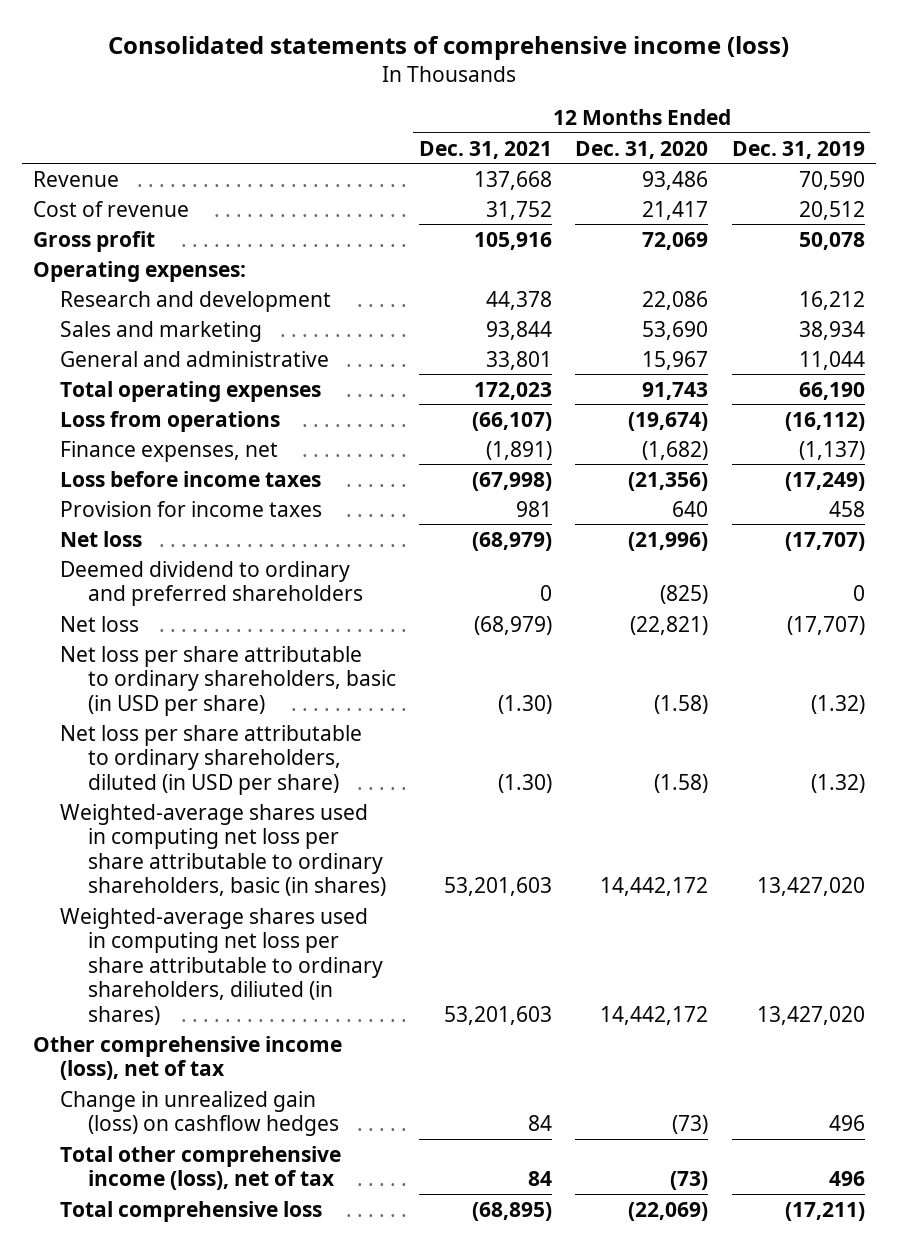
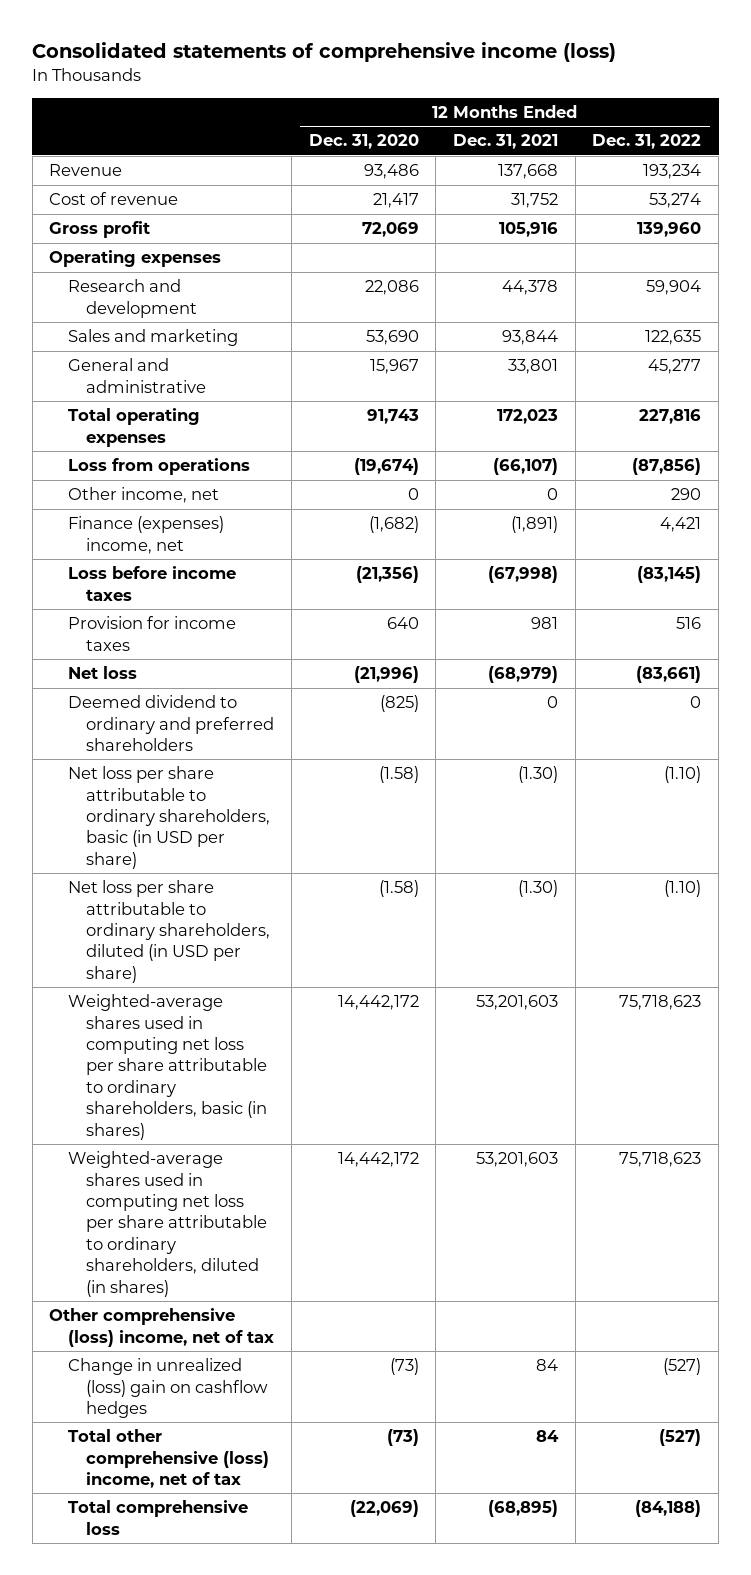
- | 12 Months Ended Dec. 31, 2021 | 12 Months Ended Dec. 31, 2020 | 12 Months Ended Dec. 31, 2019
+ | 12 Months Ended Dec. 31, 2020 | 12 Months Ended Dec. 31, 2021 | 12 Months Ended Dec. 31, 2022
- Operating expenses:
+ Operating expenses
- Finance expenses, net | (1,891) | (1,682) | (1,137)
+ Other income, net | 0 | 0 | 290
+ Finance (expenses) income, net | (1,682) | (1,891) | 4,421
- Net loss | (68,979) | (22,821) | (17,707)
- Weighted-average shares used in computing net loss per share attributable to ordinary shareholders, diliuted (in shares) | 53,201,603 | 14,442,172 | 13,427,020
- Other comprehensive income (loss), net of tax
- Change in unrealized gain (loss) on cashflow hedges | 84 | (73) | 496
- Total other comprehensive income (loss), net of tax | 84 | (73) | 496
+ Weighted-average shares used in computing net loss per share attributable to ordinary shareholders, diluted (in shares) | 14,442,172 | 53,201,603 | 75,718,623
+ Other comprehensive (loss) income, net of tax
+ Change in unrealized (loss) gain on cashflow hedges | (73) | 84 | (527)
+ Total other comprehensive (loss) income, net of tax | (73) | 84 | (527)

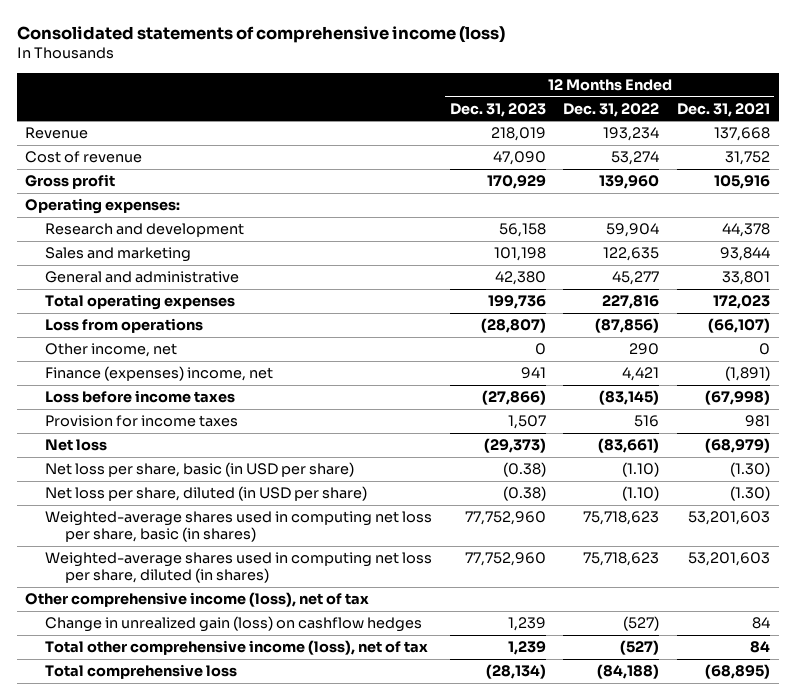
- | 12 Months Ended Dec. 31, 2020 | 12 Months Ended Dec. 31, 2021 | 12 Months Ended Dec. 31, 2022
+ | 12 Months Ended Dec. 31, 2023 | 12 Months Ended Dec. 31, 2022 | 12 Months Ended Dec. 31, 2021
- Operating expenses
+ Operating expenses:
- Deemed dividend to ordinary and preferred shareholders | (825) | 0 | 0
- Net loss per share attributable to ordinary shareholders, basic (in USD per share) | (1.58) | (1.30) | (1.10)
- Net loss per share attributable to ordinary shareholders, diluted (in USD per share) | (1.58) | (1.30) | (1.10)
- Weighted-average shares used in computing net loss per share attributable to ordinary shareholders, basic (in shares) | 14,442,172 | 53,201,603 | 75,718,623
- Weighted-average shares used in computing net loss per share attributable to ordinary shareholders, diluted (in shares) | 14,442,172 | 53,201,603 | 75,718,623
- Other comprehensive (loss) income, net of tax
- Change in unrealized (loss) gain on cashflow hedges | (73) | 84 | (527)
- Total other comprehensive (loss) income, net of tax | (73) | 84 | (527)
+ Net loss per share, basic (in USD per share) | (0.38) | (1.10) | (1.30)
+ Net loss per share, diluted (in USD per share) | (0.38) | (1.10) | (1.30)
+ Weighted-average shares used in computing net loss per share, basic (in shares) | 77,752,960 | 75,718,623 | 53,201,603
+ Weighted-average shares used in computing net loss per share, diluted (in shares) | 77,752,960 | 75,718,623 | 53,201,603
+ Other comprehensive income (loss), net of tax
+ Change in unrealized gain (loss) on cashflow hedges | 1,239 | (527) | 84
+ Total other comprehensive income (loss), net of tax | 1,239 | (527) | 84

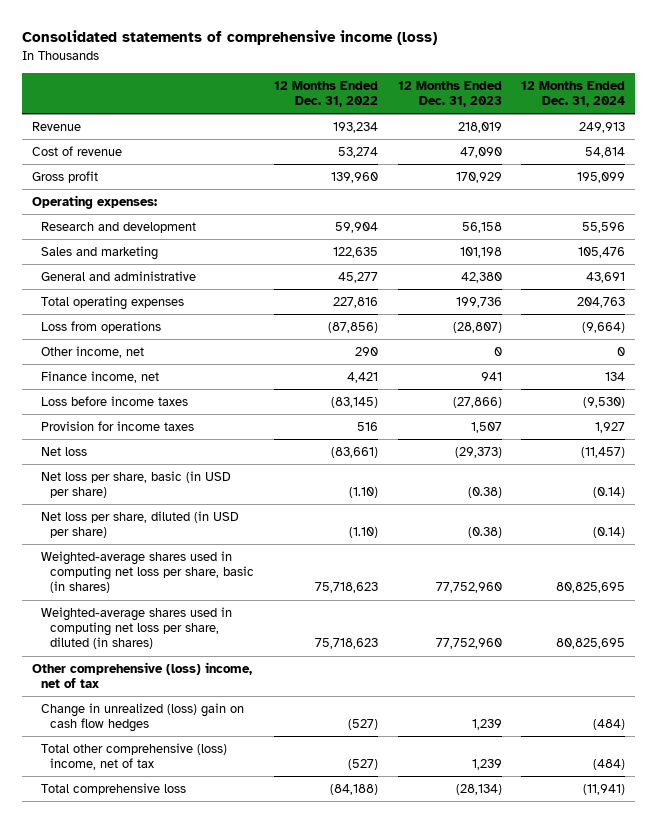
- | 12 Months Ended Dec. 31, 2023 | 12 Months Ended Dec. 31, 2022 | 12 Months Ended Dec. 31, 2021
+ | 12 Months Ended Dec. 31, 2022 | 12 Months Ended Dec. 31, 2023 | 12 Months Ended Dec. 31, 2024
- Finance (expenses) income, net | 941 | 4,421 | (1,891)
+ Finance income, net | 4,421 | 941 | 134
- Other comprehensive income (loss), net of tax
- Change in unrealized gain (loss) on cashflow hedges | 1,239 | (527) | 84
- Total other comprehensive income (loss), net of tax | 1,239 | (527) | 84
+ Other comprehensive (loss) income, net of tax
+ Change in unrealized (loss) gain on cash flow hedges | (527) | 1,239 | (484)
+ Total other comprehensive (loss) income, net of tax | (527) | 1,239 | (484)

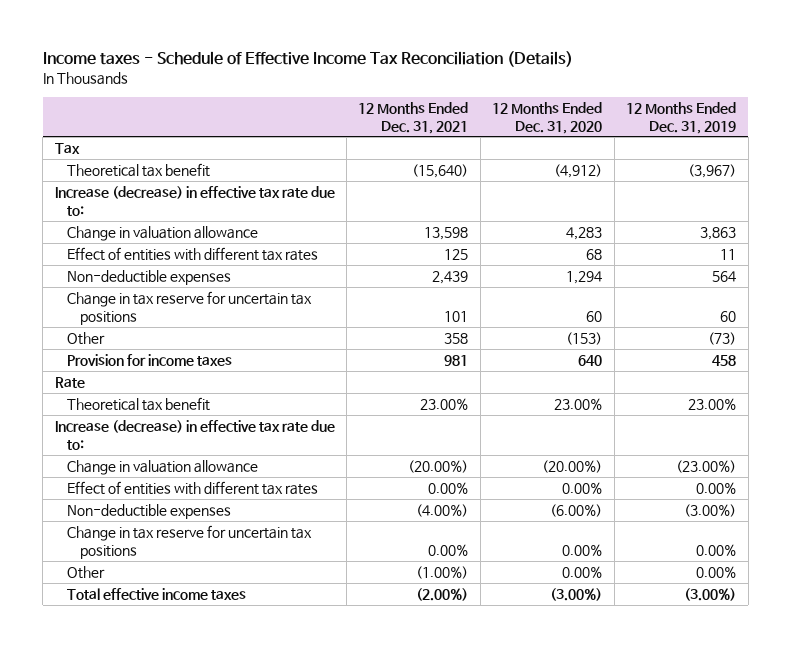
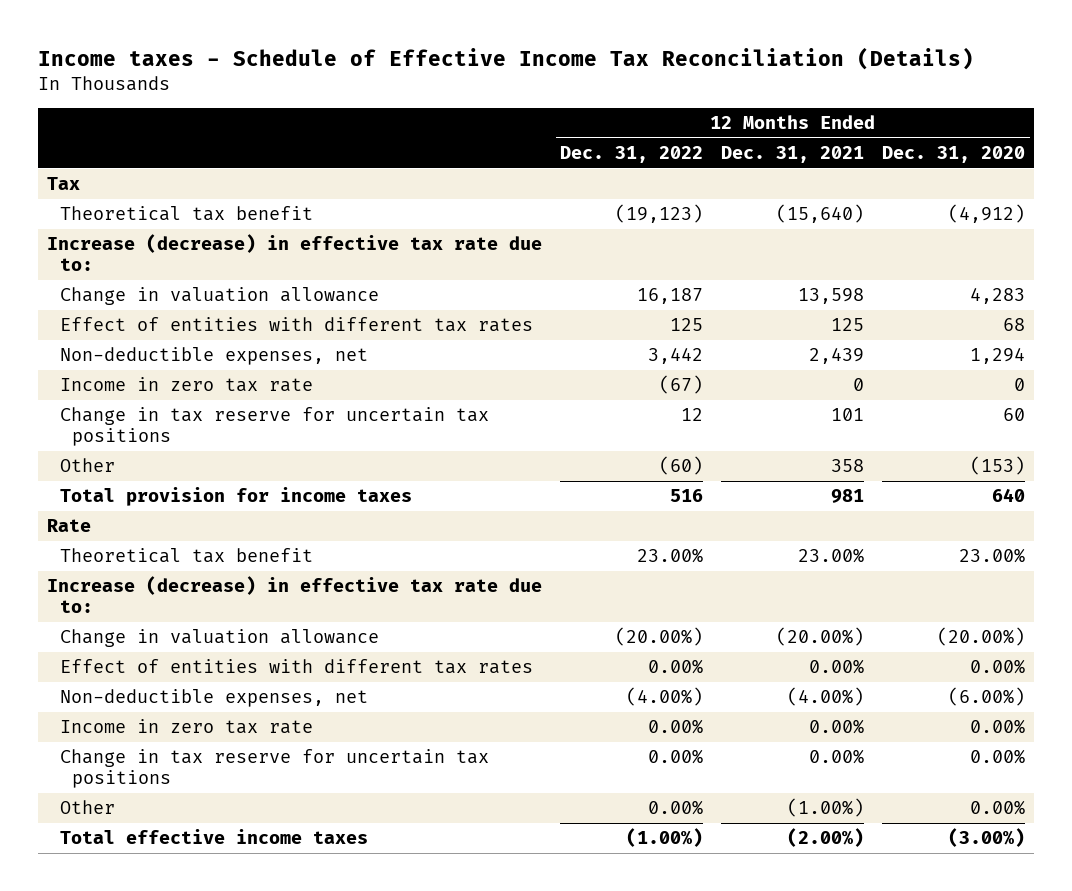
- | 12 Months Ended Dec. 31, 2021 | 12 Months Ended Dec. 31, 2020 | 12 Months Ended Dec. 31, 2019
+ | 12 Months Ended Dec. 31, 2022 | 12 Months Ended Dec. 31, 2021 | 12 Months Ended Dec. 31, 2020
- Non-deductible expenses | 2,439 | 1,294 | 564
+ Non-deductible expenses, net | 3,442 | 2,439 | 1,294
+ Income in zero tax rate | (67) | 0 | 0
- Provision for income taxes | 981 | 640 | 458
+ Total provision for income taxes | 516 | 981 | 640
- Non-deductible expenses | (4.00%) | (6.00%) | (3.00%)
+ Non-deductible expenses, net | (4.00%) | (4.00%) | (6.00%)
+ Income in zero tax rate | 0.00% | 0.00% | 0.00%

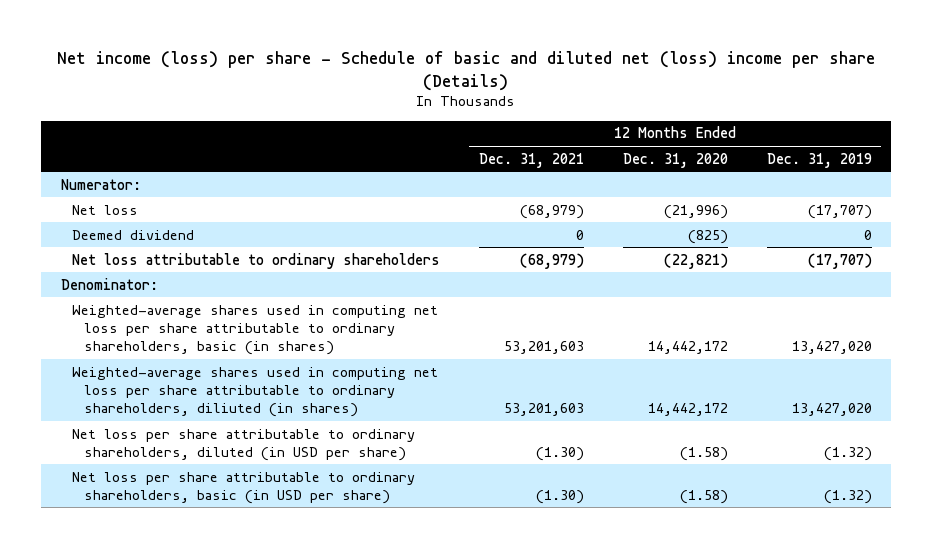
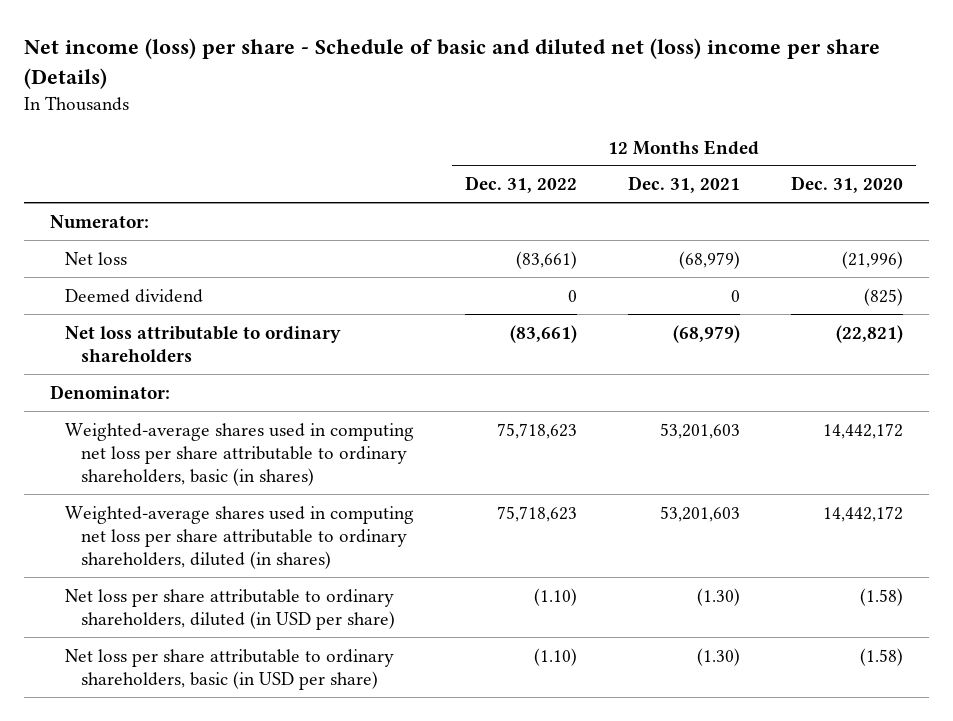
- | 12 Months Ended Dec. 31, 2021 | 12 Months Ended Dec. 31, 2020 | 12 Months Ended Dec. 31, 2019
+ | 12 Months Ended Dec. 31, 2022 | 12 Months Ended Dec. 31, 2021 | 12 Months Ended Dec. 31, 2020
- Weighted-average shares used in computing net loss per share attributable to ordinary shareholders, diliuted (in shares) | 53,201,603 | 14,442,172 | 13,427,020
+ Weighted-average shares used in computing net loss per share attributable to ordinary shareholders, diluted (in shares) | 75,718,623 | 53,201,603 | 14,442,172

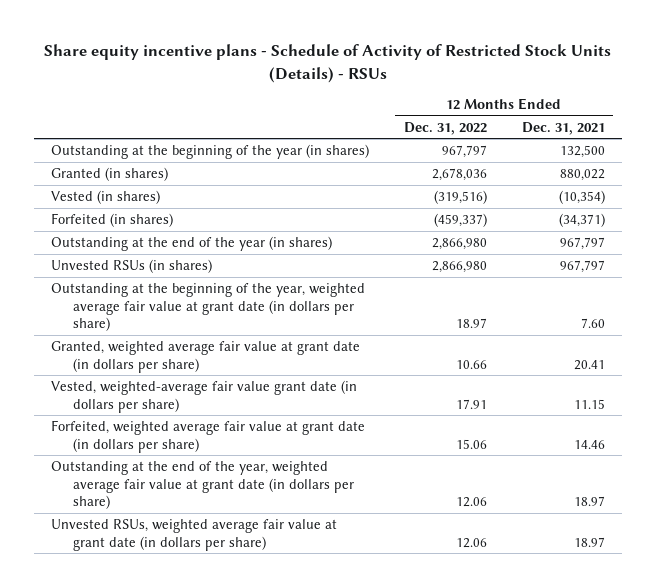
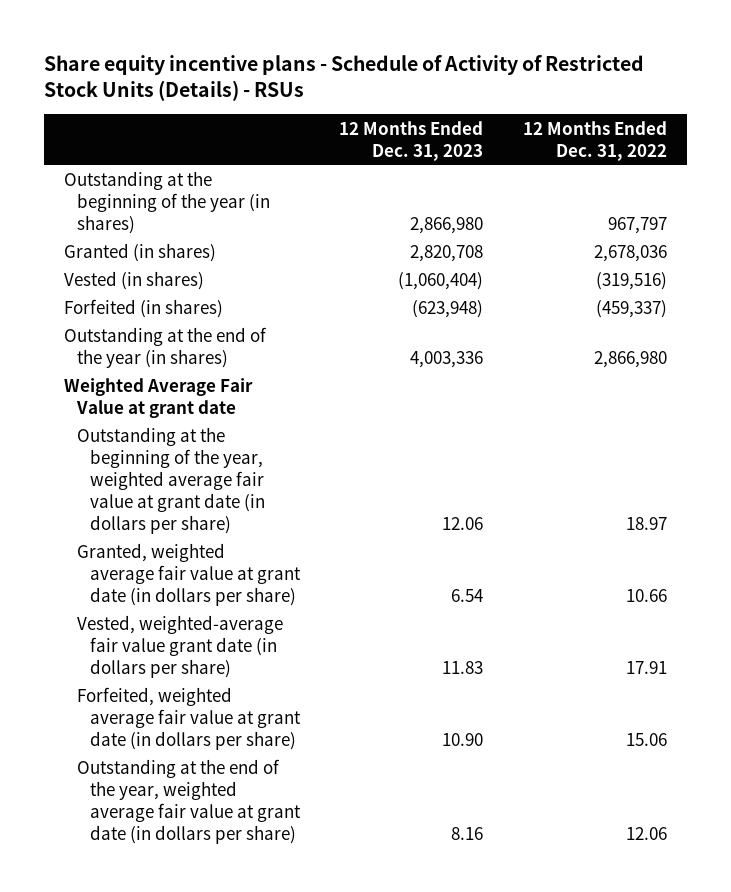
- | 12 Months Ended Dec. 31, 2022 | 12 Months Ended Dec. 31, 2021
+ | 12 Months Ended Dec. 31, 2023 | 12 Months Ended Dec. 31, 2022
- Unvested RSUs (in shares) | 2,866,980 | 967,797
+ Weighted Average Fair Value at grant date
- Unvested RSUs, weighted average fair value at grant date (in dollars per share) | 12.06 | 18.97

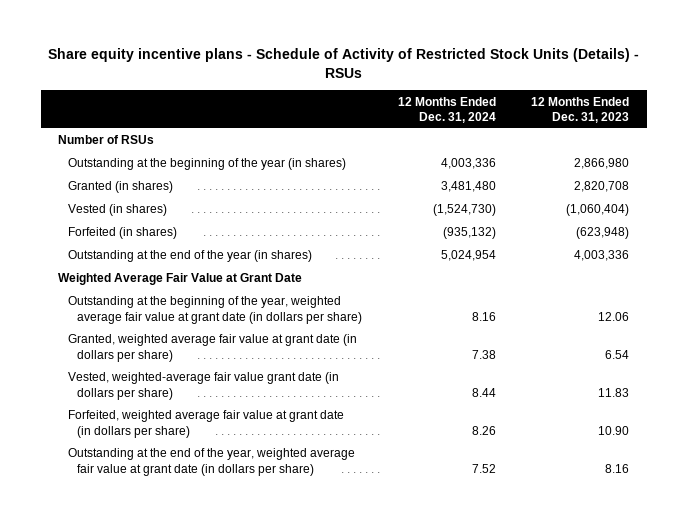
- | 12 Months Ended Dec. 31, 2023 | 12 Months Ended Dec. 31, 2022
+ | 12 Months Ended Dec. 31, 2024 | 12 Months Ended Dec. 31, 2023
+ Number of RSUs
- Weighted Average Fair Value at grant date
+ Weighted Average Fair Value at Grant Date

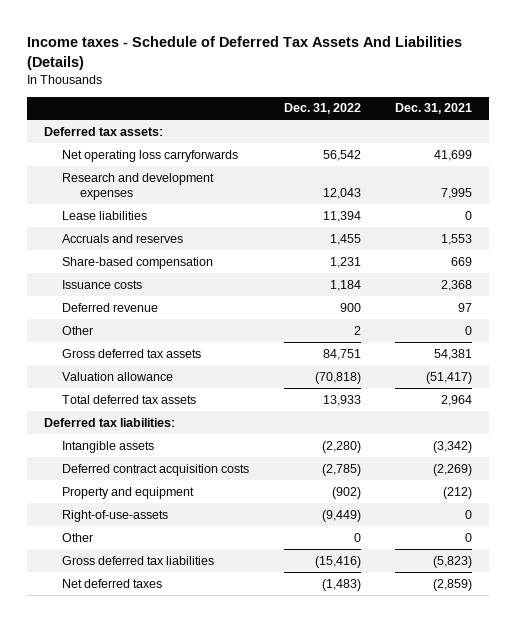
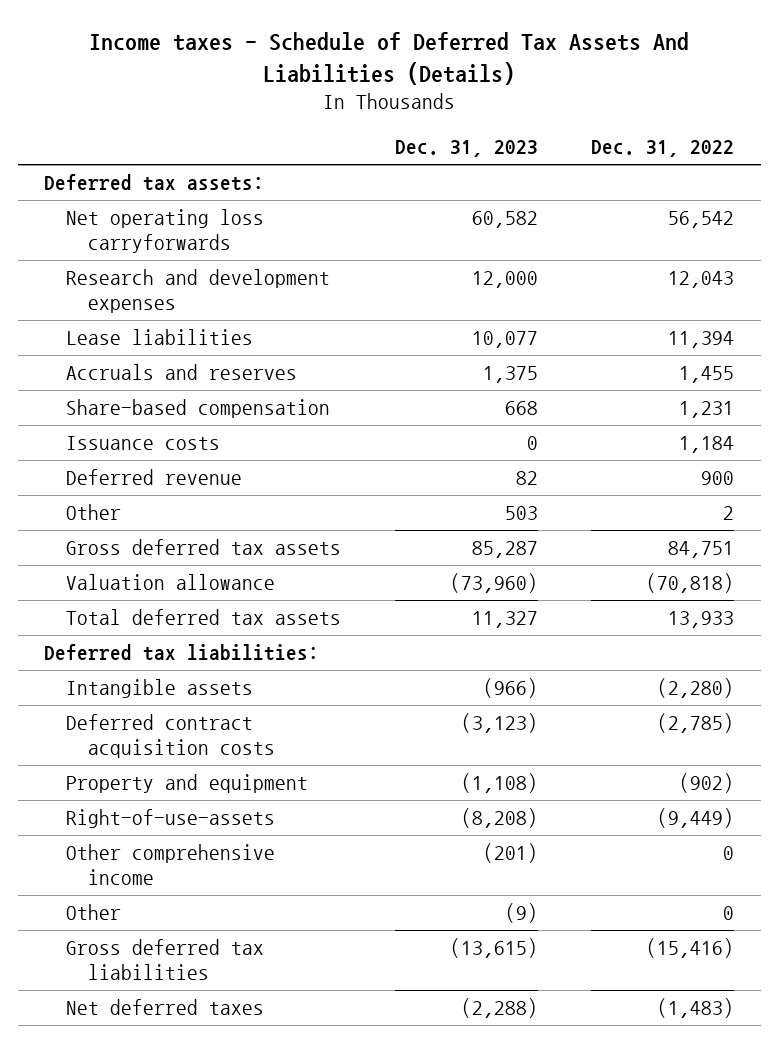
- | Dec. 31, 2022 | Dec. 31, 2021
+ | Dec. 31, 2023 | Dec. 31, 2022
+ Other comprehensive income | (201) | 0

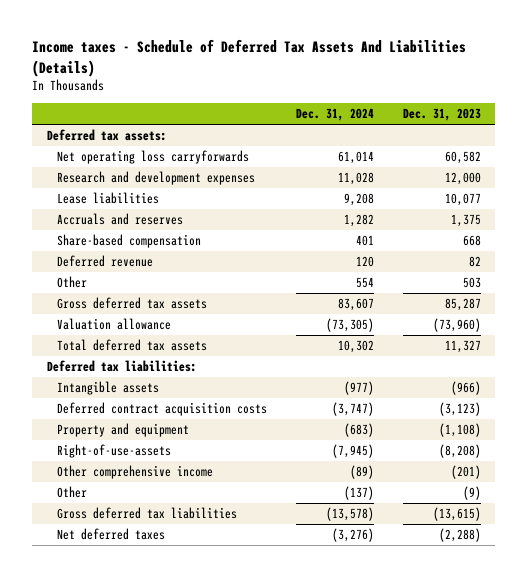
- | Dec. 31, 2023 | Dec. 31, 2022
+ | Dec. 31, 2024 | Dec. 31, 2023
- Issuance costs | 0 | 1,184

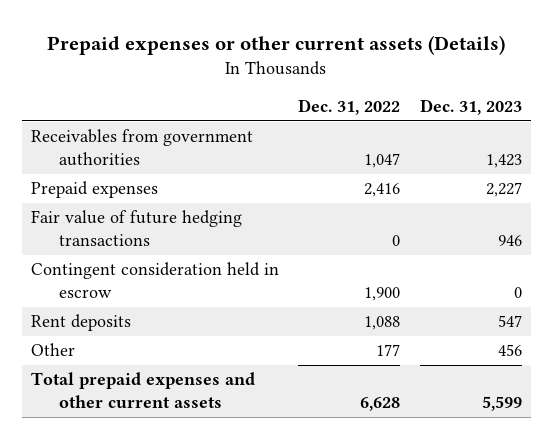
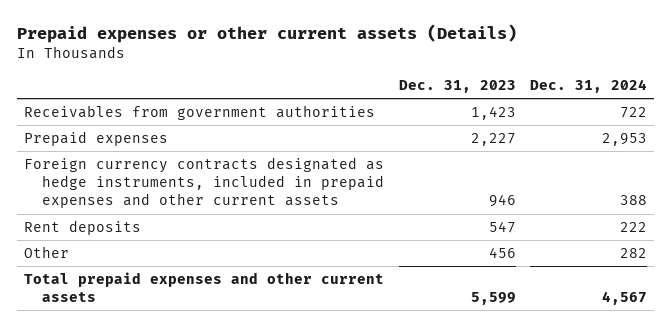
- | Dec. 31, 2022 | Dec. 31, 2023
+ | Dec. 31, 2023 | Dec. 31, 2024
- Fair value of future hedging transactions | 0 | 946
- Contingent consideration held in escrow | 1,900 | 0
+ Foreign currency contracts designated as hedge instruments, included in prepaid expenses and other current assets | 946 | 388

